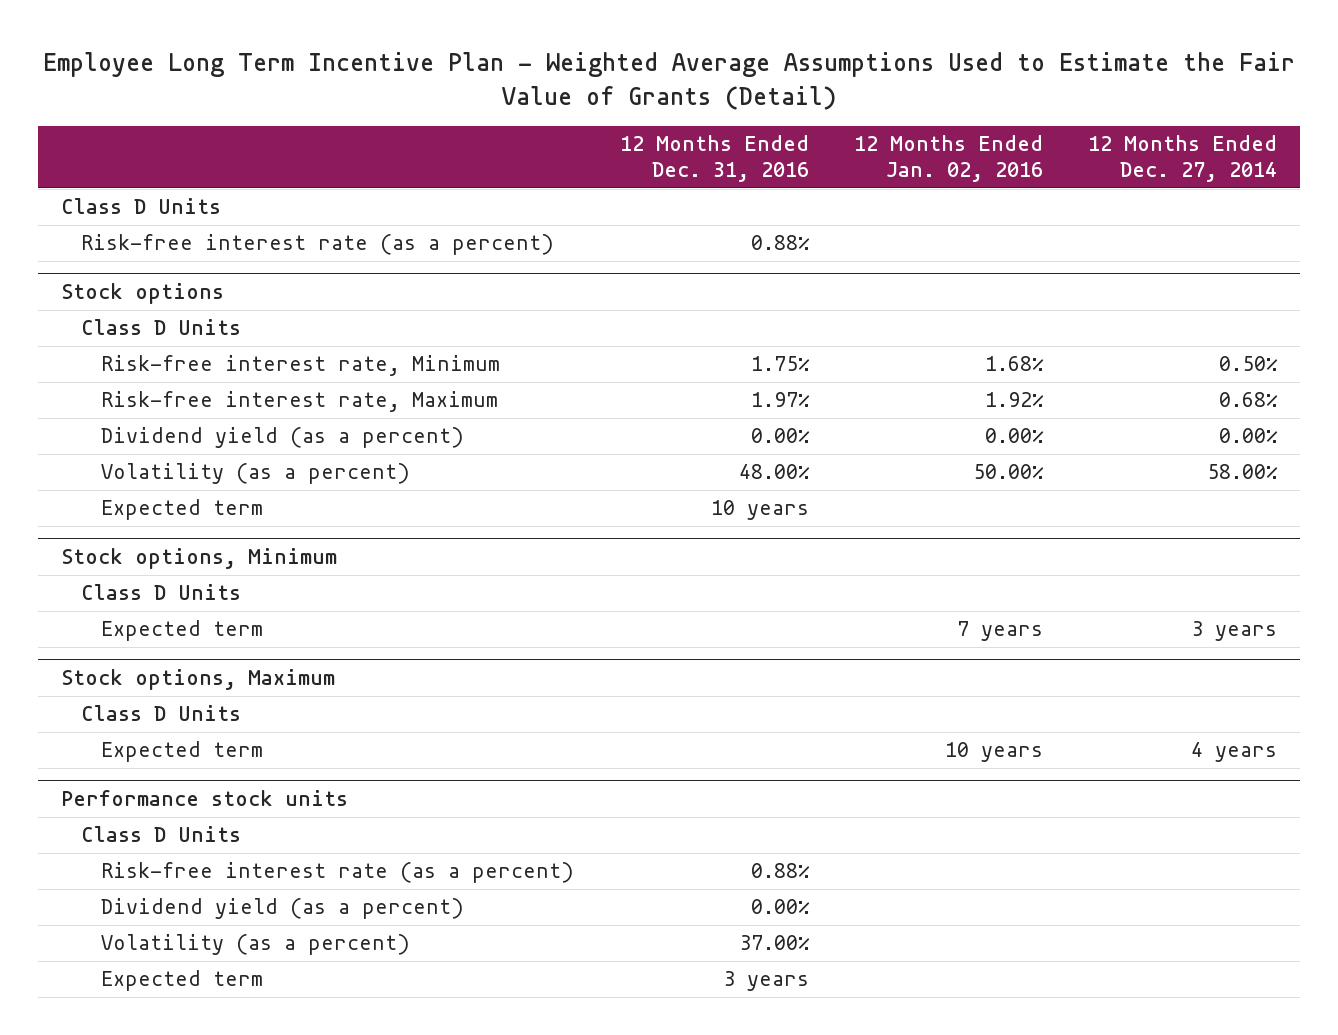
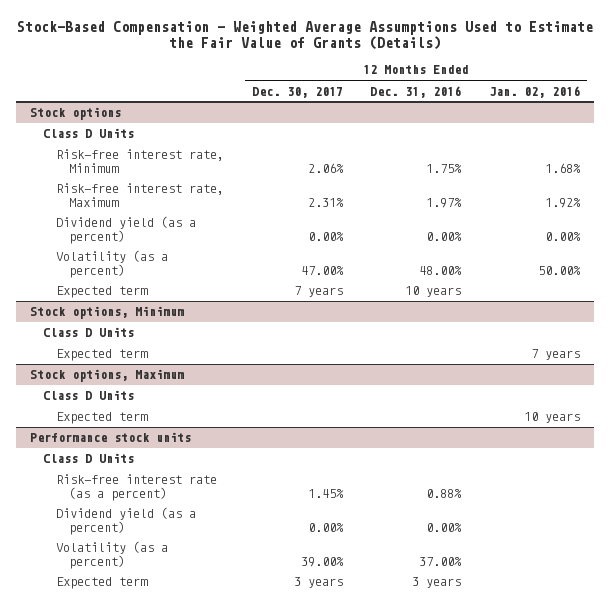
- Employee Long Term Incentive Plan - Weighted Average Assumptions Used to Estimate the Fair Value of Grants (Detail)
+ Stock-Based Compensation - Weighted Average Assumptions Used to Estimate the Fair Value of Grants (Details)
- | 12 Months Ended Dec. 31, 2016 | 12 Months Ended Jan. 02, 2016 | 12 Months Ended Dec. 27, 2014
+ | 12 Months Ended Dec. 30, 2017 | 12 Months Ended Dec. 31, 2016 | 12 Months Ended Jan. 02, 2016
- Class D Units
- Risk-free interest rate (as a percent) | 0.88% | |

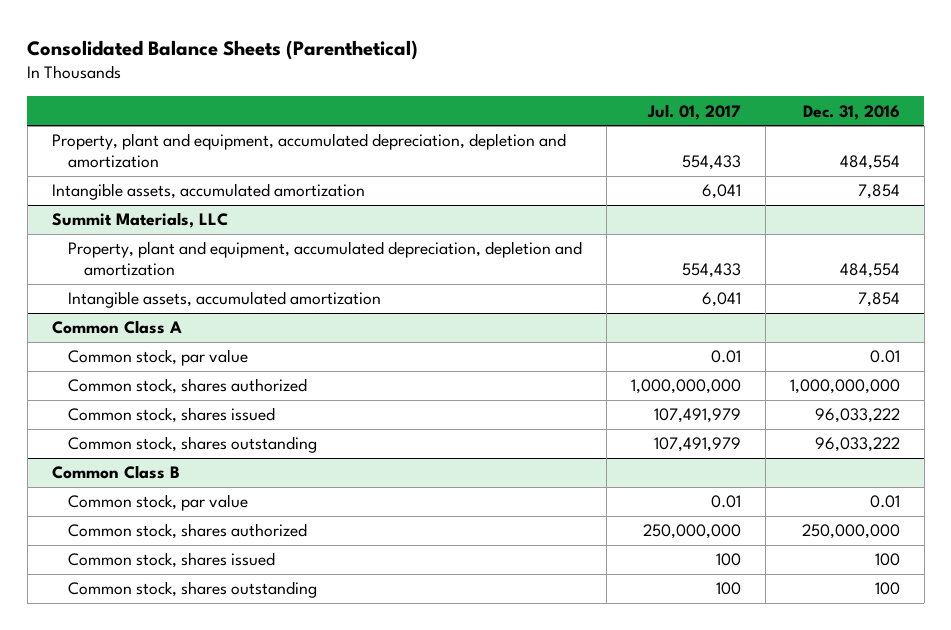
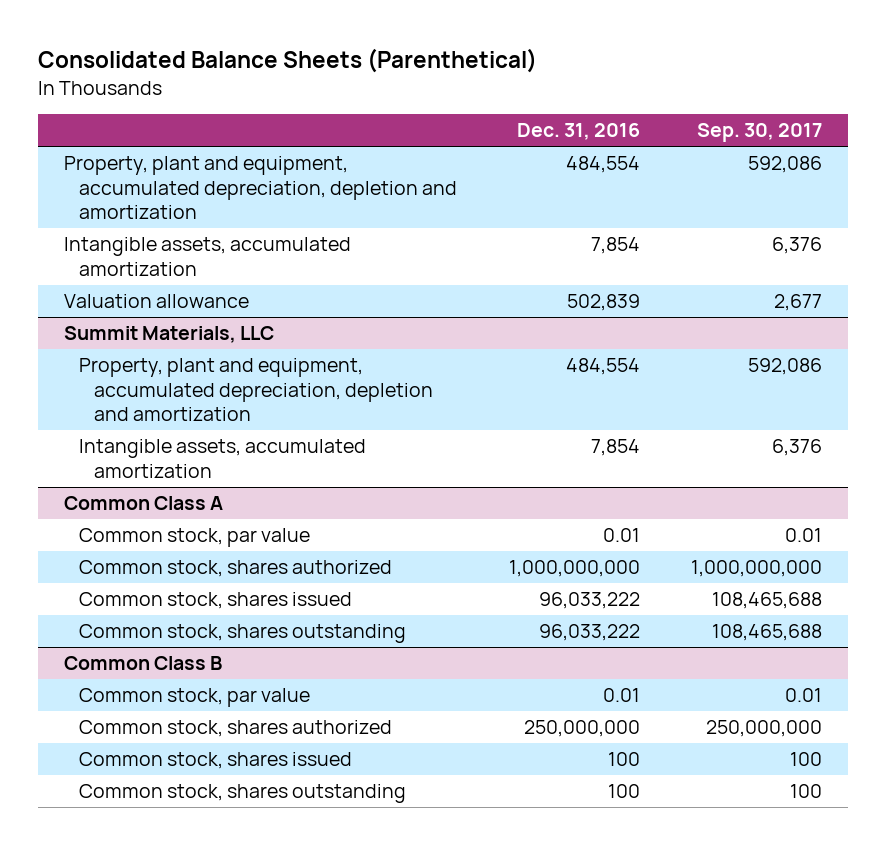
- | Jul. 01, 2017 | Dec. 31, 2016
+ | Dec. 31, 2016 | Sep. 30, 2017
+ Valuation allowance | 502,839 | 2,677

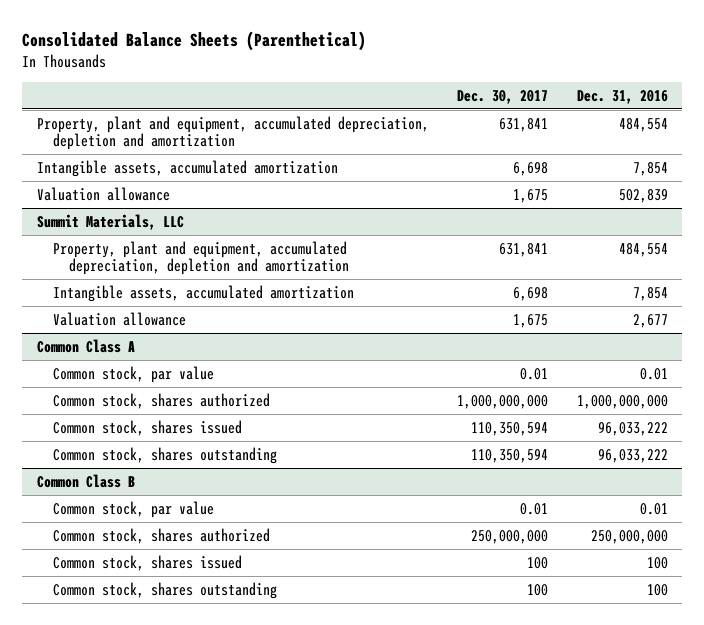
- | Dec. 31, 2016 | Sep. 30, 2017
+ | Dec. 30, 2017 | Dec. 31, 2016
@ Summit Materials, LLC
+ Valuation allowance | 1,675 | 2,677

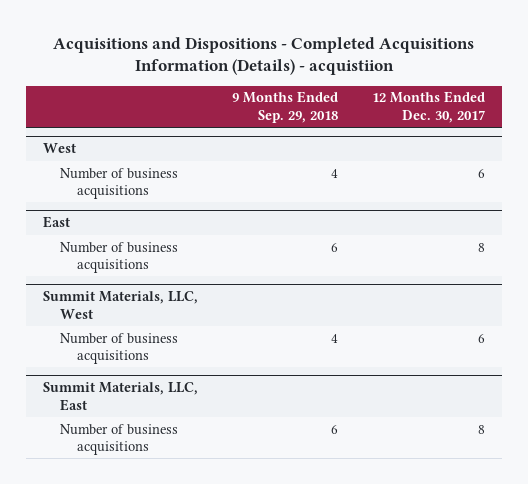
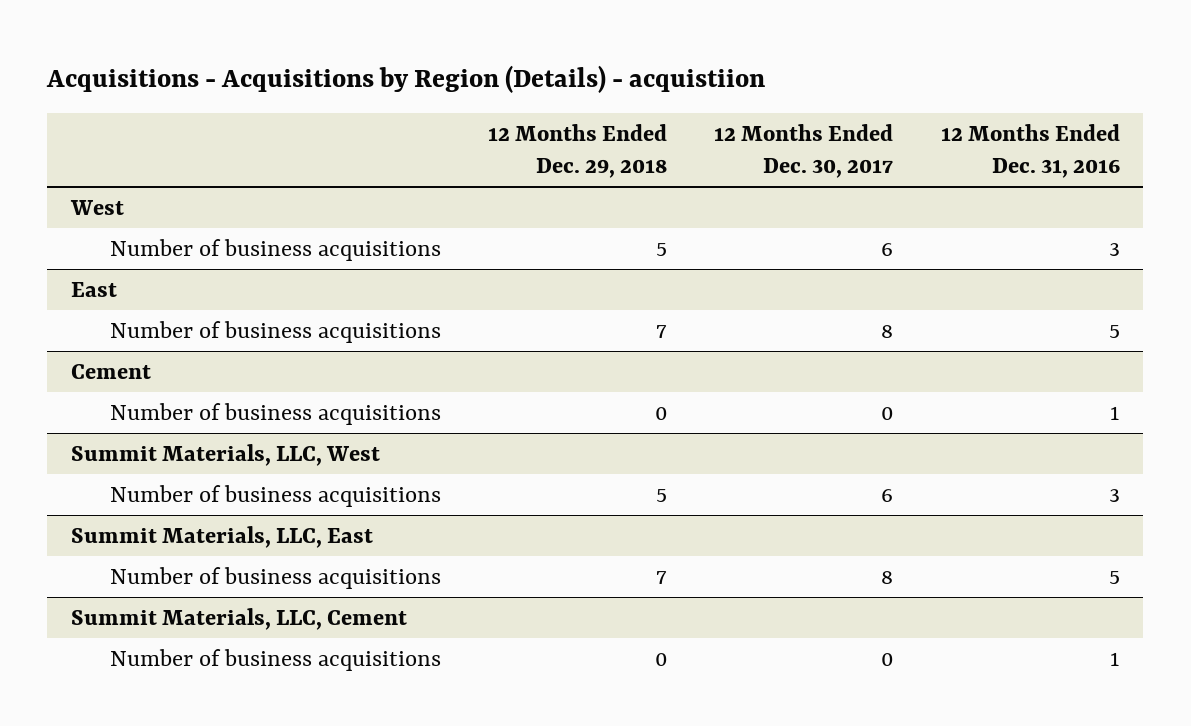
- Acquisitions and Dispositions - Completed Acquisitions Information (Details) - acquistiion
+ Acquisitions - Acquisitions by Region (Details) - acquistiion
- | 9 Months Ended Sep. 29, 2018 | 12 Months Ended Dec. 30, 2017
+ | 12 Months Ended Dec. 29, 2018 | 12 Months Ended Dec. 30, 2017 | 12 Months Ended Dec. 31, 2016
+ Cement
+ Number of business acquisitions | 0 | 0 | 1
+ Summit Materials, LLC, Cement
+ Number of business acquisitions | 0 | 0 | 1

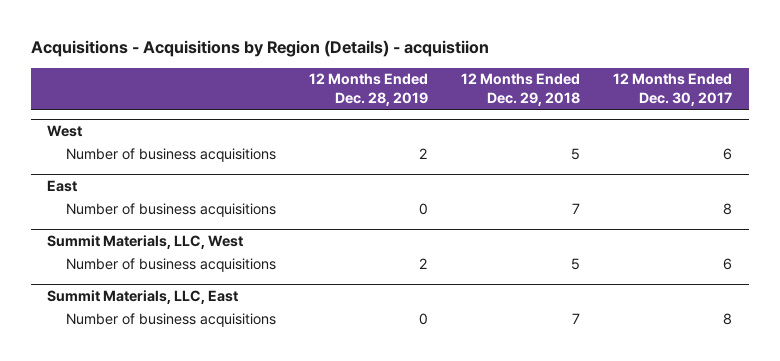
- | 12 Months Ended Dec. 29, 2018 | 12 Months Ended Dec. 30, 2017 | 12 Months Ended Dec. 31, 2016
+ | 12 Months Ended Dec. 28, 2019 | 12 Months Ended Dec. 29, 2018 | 12 Months Ended Dec. 30, 2017
- Cement
- Number of business acquisitions | 0 | 0 | 1
- Summit Materials, LLC, Cement
- Number of business acquisitions | 0 | 0 | 1

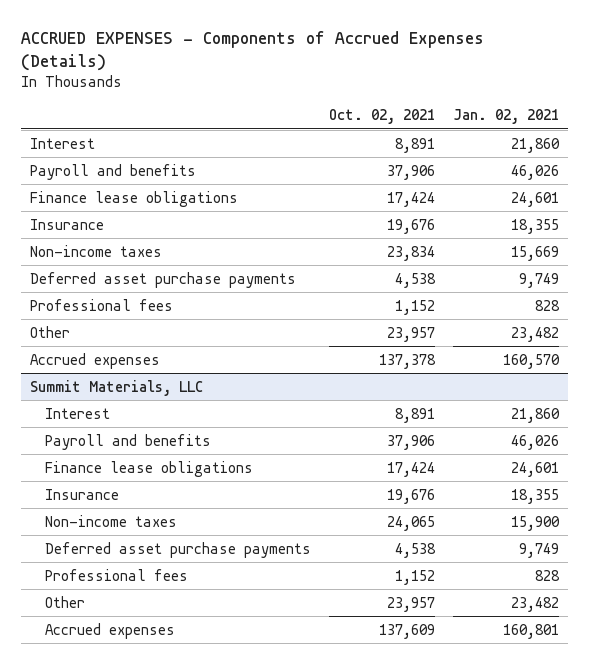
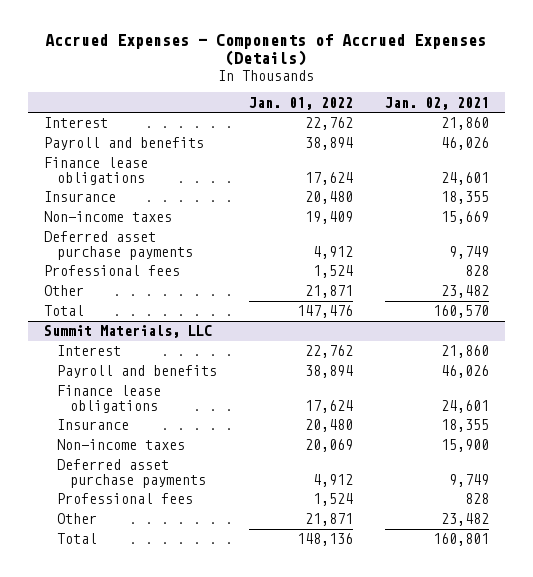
- ACCRUED EXPENSES - Components of Accrued Expenses (Details)
+ Accrued Expenses - Components of Accrued Expenses (Details)
- | Oct. 02, 2021 | Jan. 02, 2021
+ | Jan. 01, 2022 | Jan. 02, 2021
- Accrued expenses | 137,378 | 160,570
+ Total | 147,476 | 160,570
@ Summit Materials, LLC
- Accrued expenses | 137,609 | 160,801
+ Total | 148,136 | 160,801

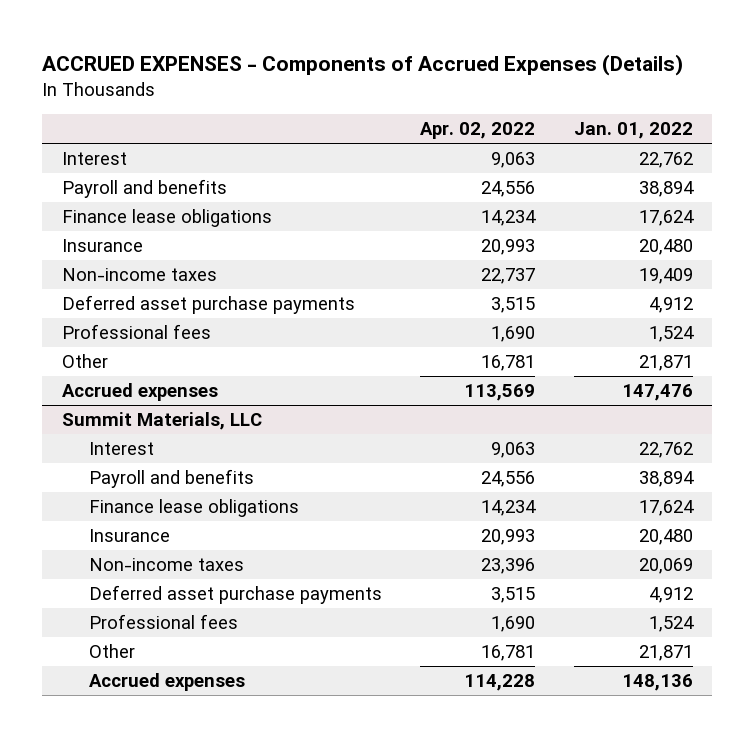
- Accrued Expenses - Components of Accrued Expenses (Details)
+ ACCRUED EXPENSES - Components of Accrued Expenses (Details)
- | Jan. 01, 2022 | Jan. 02, 2021
+ | Apr. 02, 2022 | Jan. 01, 2022
- Total | 147,476 | 160,570
+ Accrued expenses | 113,569 | 147,476
@ Summit Materials, LLC
- Total | 148,136 | 160,801
+ Accrued expenses | 114,228 | 148,136

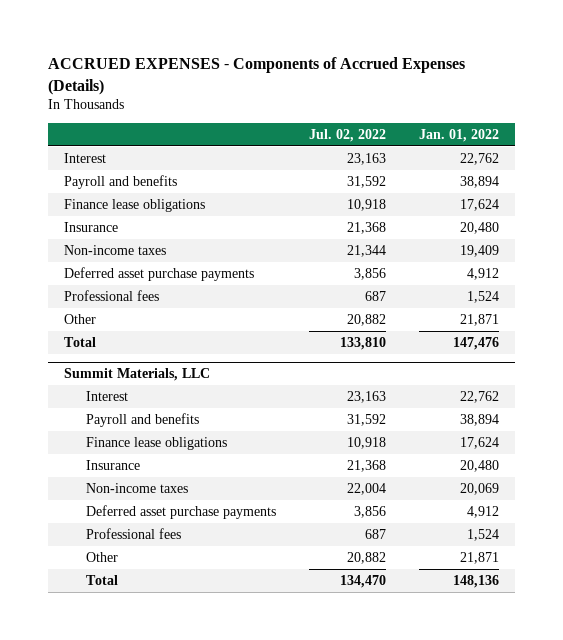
- | Apr. 02, 2022 | Jan. 01, 2022
+ | Jul. 02, 2022 | Jan. 01, 2022
- Accrued expenses | 113,569 | 147,476
+ Total | 133,810 | 147,476
@ Summit Materials, LLC
- Accrued expenses | 114,228 | 148,136
+ Total | 134,470 | 148,136

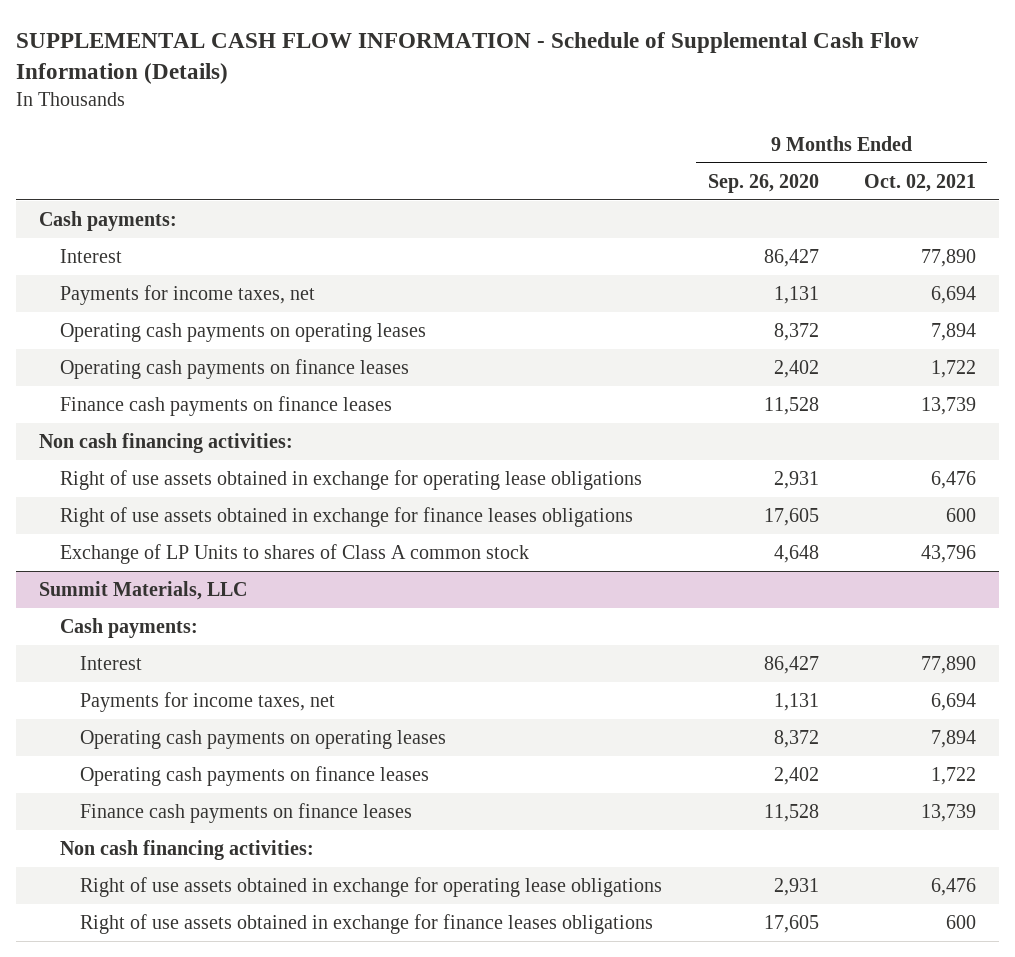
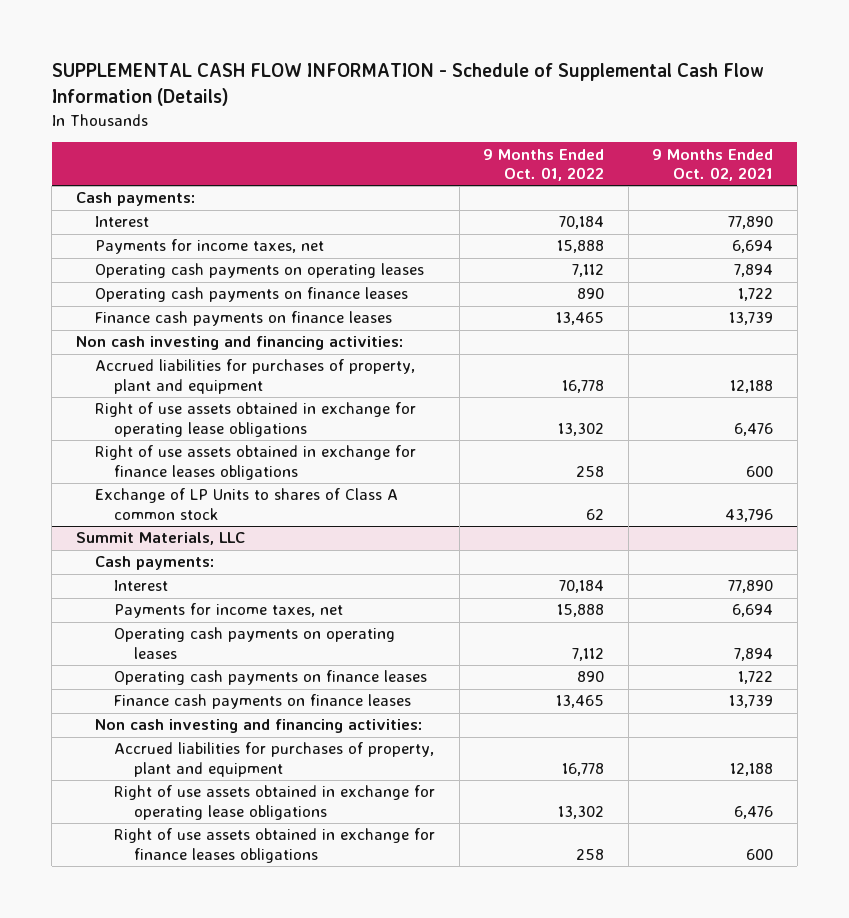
- | 9 Months Ended Sep. 26, 2020 | 9 Months Ended Oct. 02, 2021
+ | 9 Months Ended Oct. 01, 2022 | 9 Months Ended Oct. 02, 2021
- Non cash financing activities:
+ Non cash investing and financing activities:
+ Accrued liabilities for purchases of property, plant and equipment | 16,778 | 12,188
@ Summit Materials, LLC
- Non cash financing activities:
+ Non cash investing and financing activities:
+ Accrued liabilities for purchases of property, plant and equipment | 16,778 | 12,188

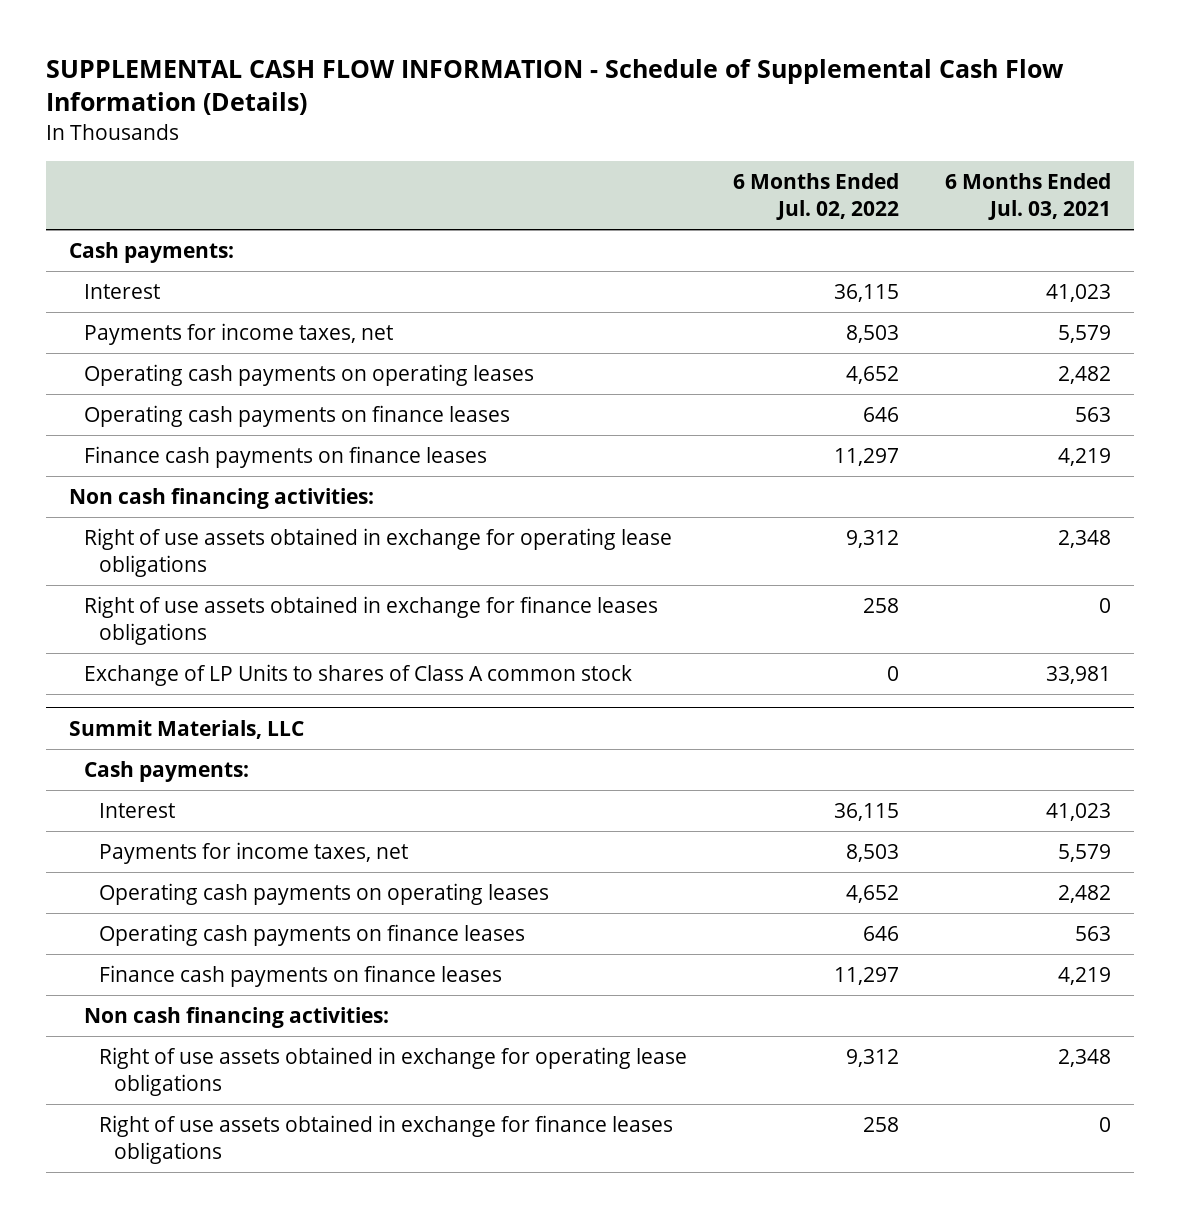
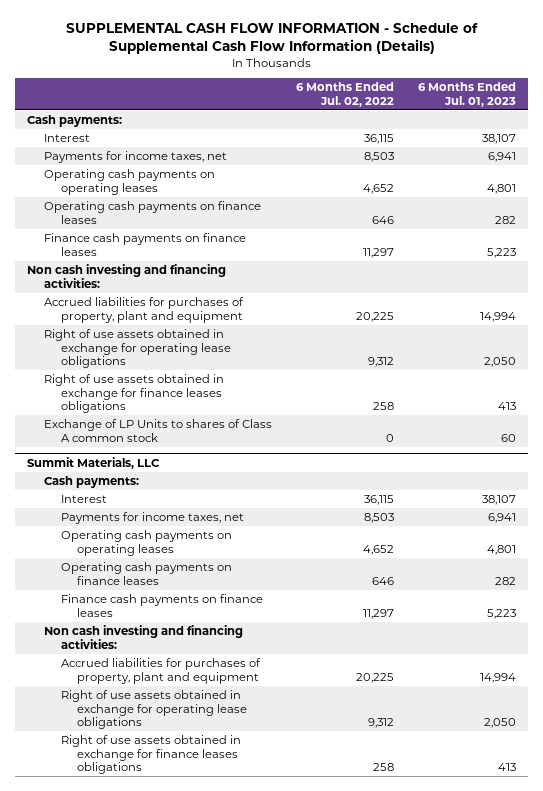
- | 6 Months Ended Jul. 02, 2022 | 6 Months Ended Jul. 03, 2021
+ | 6 Months Ended Jul. 02, 2022 | 6 Months Ended Jul. 01, 2023
- Non cash financing activities:
+ Non cash investing and financing activities:
+ Accrued liabilities for purchases of property, plant and equipment | 20,225 | 14,994
@ Summit Materials, LLC
- Non cash financing activities:
+ Non cash investing and financing activities:
+ Accrued liabilities for purchases of property, plant and equipment | 20,225 | 14,994

